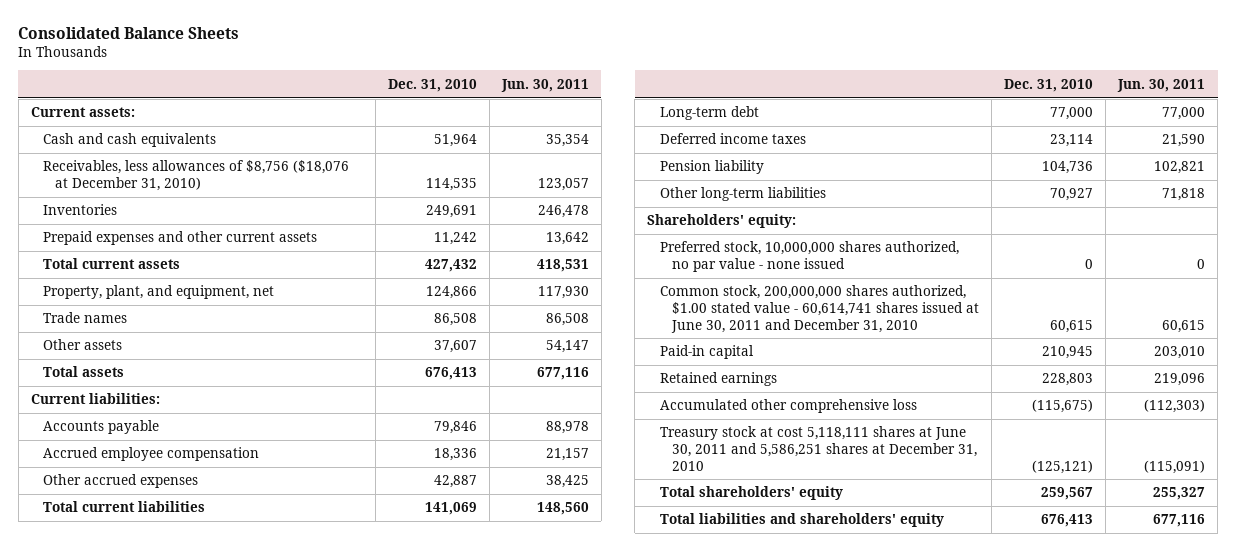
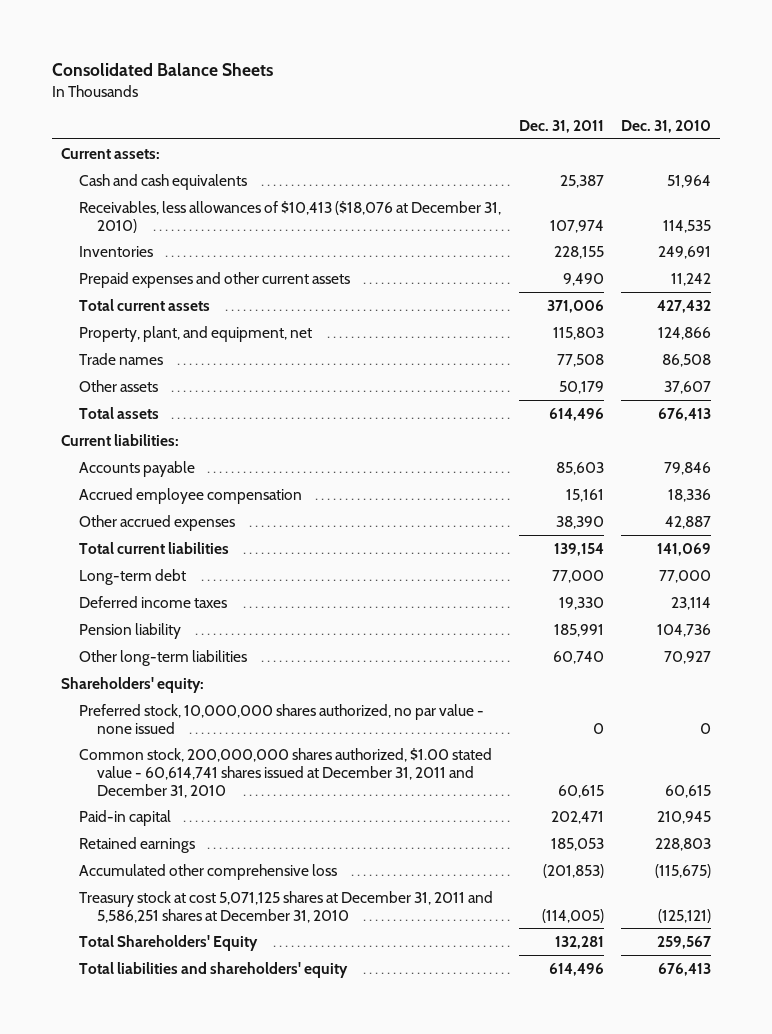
- | Dec. 31, 2010 | Jun. 30, 2011
+ | Dec. 31, 2011 | Dec. 31, 2010
- Receivables, less allowances of $8,756 ($18,076 at December 31, 2010) | 114,535 | 123,057
+ Receivables, less allowances of $10,413 ($18,076 at December 31, 2010) | 107,974 | 114,535
- Common stock, 200,000,000 shares authorized, $1.00 stated value - 60,614,741 shares issued at June 30, 2011 and December 31, 2010 | 60,615 | 60,615
+ Common stock, 200,000,000 shares authorized, $1.00 stated value - 60,614,741 shares issued at December 31, 2011 and December 31, 2010 | 60,615 | 60,615
- Treasury stock at cost 5,118,111 shares at June 30, 2011 and 5,586,251 shares at December 31, 2010 | (125,121) | (115,091)
- Total shareholders' equity | 259,567 | 255,327
+ Treasury stock at cost 5,071,125 shares at December 31, 2011 and 5,586,251 shares at December 31, 2010 | (114,005) | (125,121)
+ Total Shareholders' Equity | 132,281 | 259,567

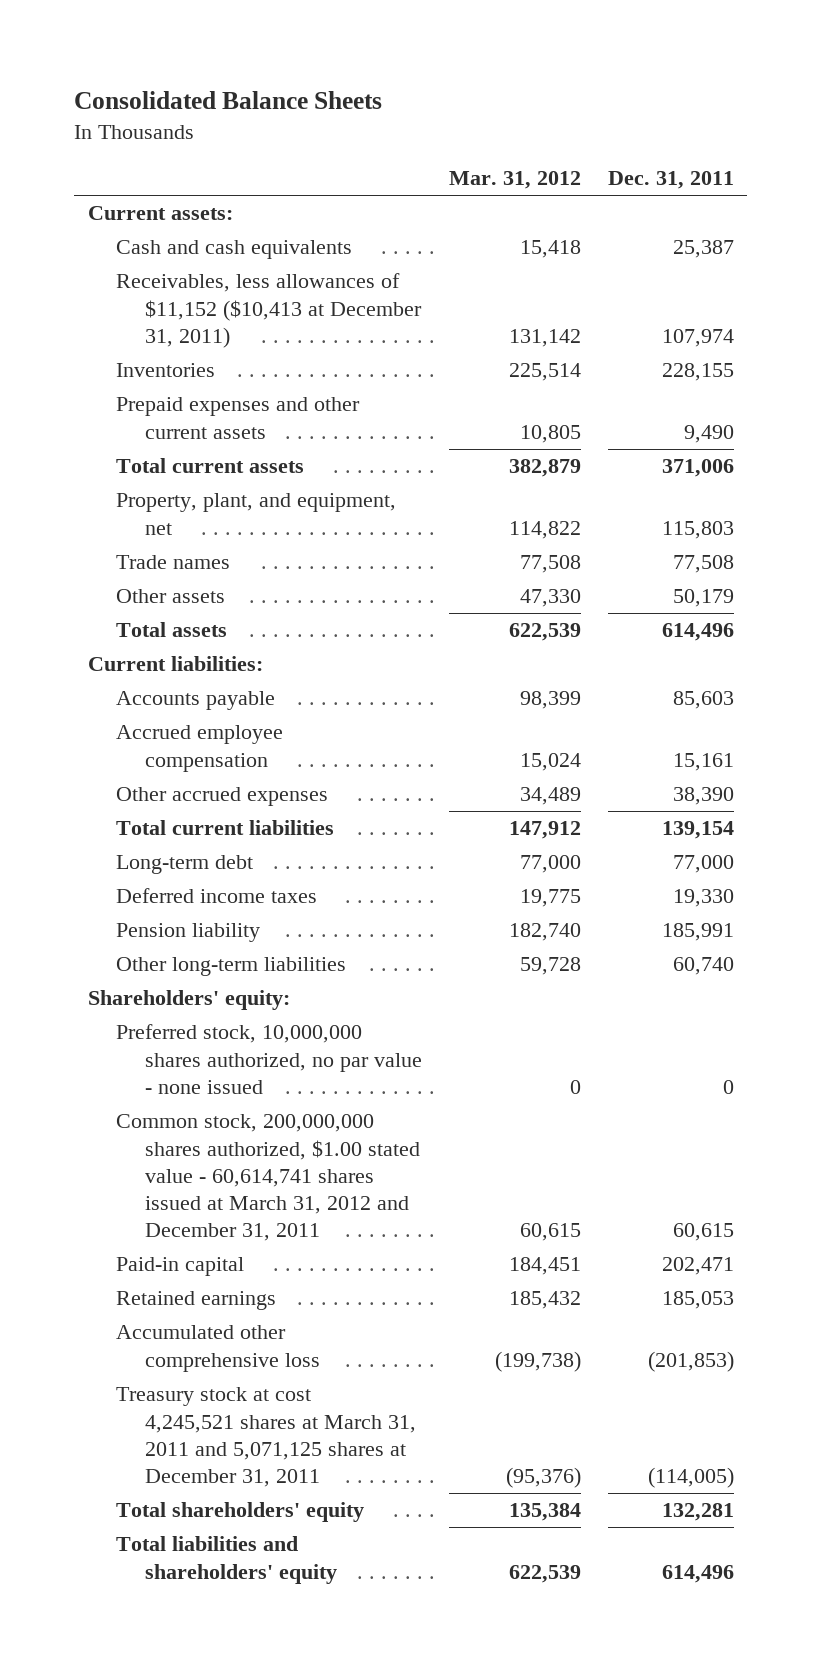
- | Dec. 31, 2011 | Dec. 31, 2010
+ | Mar. 31, 2012 | Dec. 31, 2011
- Receivables, less allowances of $10,413 ($18,076 at December 31, 2010) | 107,974 | 114,535
+ Receivables, less allowances of $11,152 ($10,413 at December 31, 2011) | 131,142 | 107,974
- Common stock, 200,000,000 shares authorized, $1.00 stated value - 60,614,741 shares issued at December 31, 2011 and December 31, 2010 | 60,615 | 60,615
+ Common stock, 200,000,000 shares authorized, $1.00 stated value - 60,614,741 shares issued at March 31, 2012 and December 31, 2011 | 60,615 | 60,615
- Treasury stock at cost 5,071,125 shares at December 31, 2011 and 5,586,251 shares at December 31, 2010 | (114,005) | (125,121)
- Total Shareholders' Equity | 132,281 | 259,567
+ Treasury stock at cost 4,245,521 shares at March 31, 2011 and 5,071,125 shares at December 31, 2011 | (95,376) | (114,005)
+ Total shareholders' equity | 135,384 | 132,281

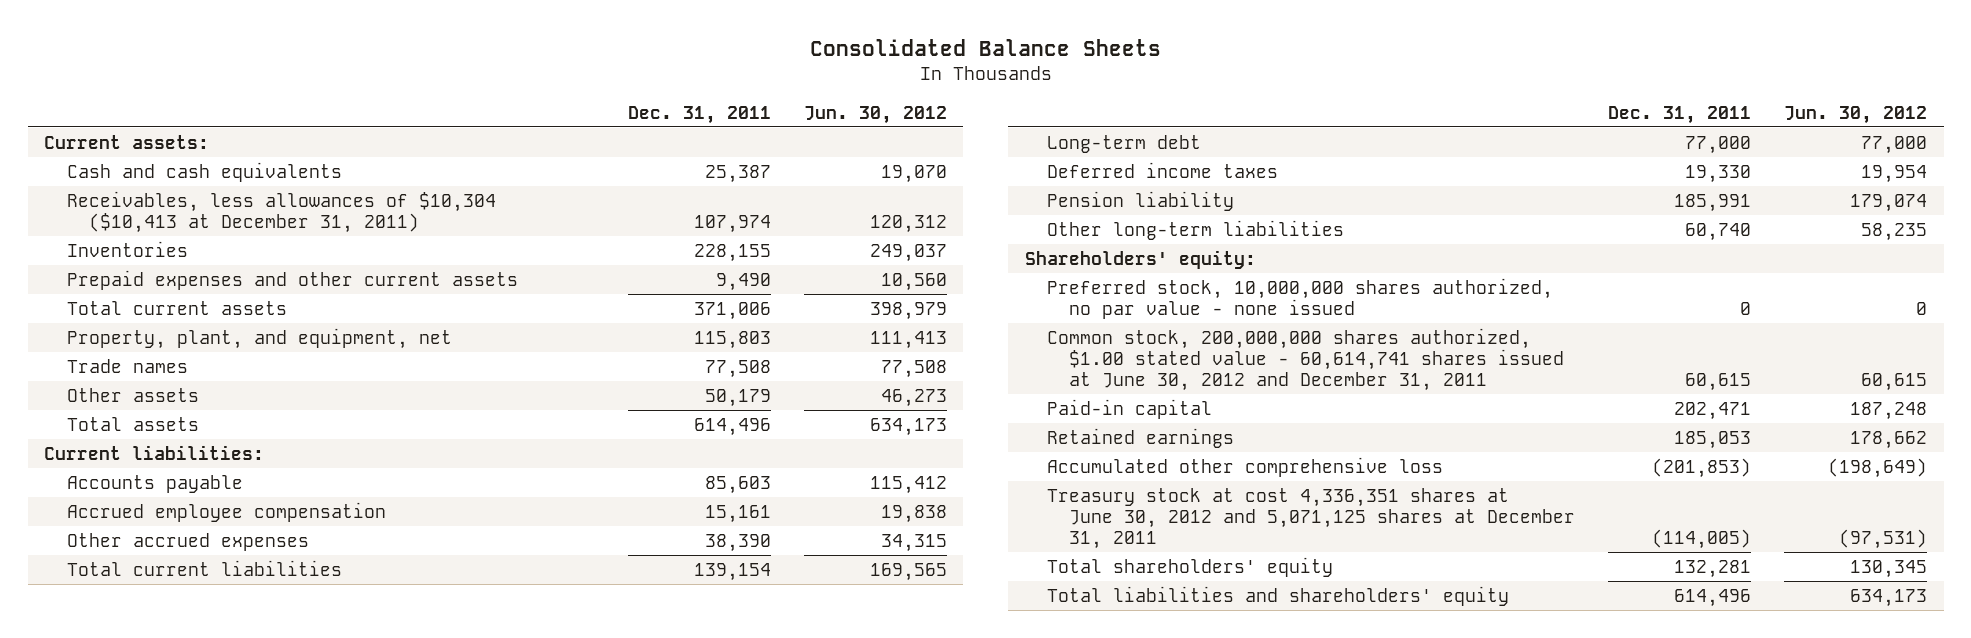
- | Mar. 31, 2012 | Dec. 31, 2011
+ | Dec. 31, 2011 | Jun. 30, 2012
- Receivables, less allowances of $11,152 ($10,413 at December 31, 2011) | 131,142 | 107,974
+ Receivables, less allowances of $10,304 ($10,413 at December 31, 2011) | 107,974 | 120,312
- Common stock, 200,000,000 shares authorized, $1.00 stated value - 60,614,741 shares issued at March 31, 2012 and December 31, 2011 | 60,615 | 60,615
+ Common stock, 200,000,000 shares authorized, $1.00 stated value - 60,614,741 shares issued at June 30, 2012 and December 31, 2011 | 60,615 | 60,615
- Treasury stock at cost 4,245,521 shares at March 31, 2011 and 5,071,125 shares at December 31, 2011 | (95,376) | (114,005)
+ Treasury stock at cost 4,336,351 shares at June 30, 2012 and 5,071,125 shares at December 31, 2011 | (114,005) | (97,531)

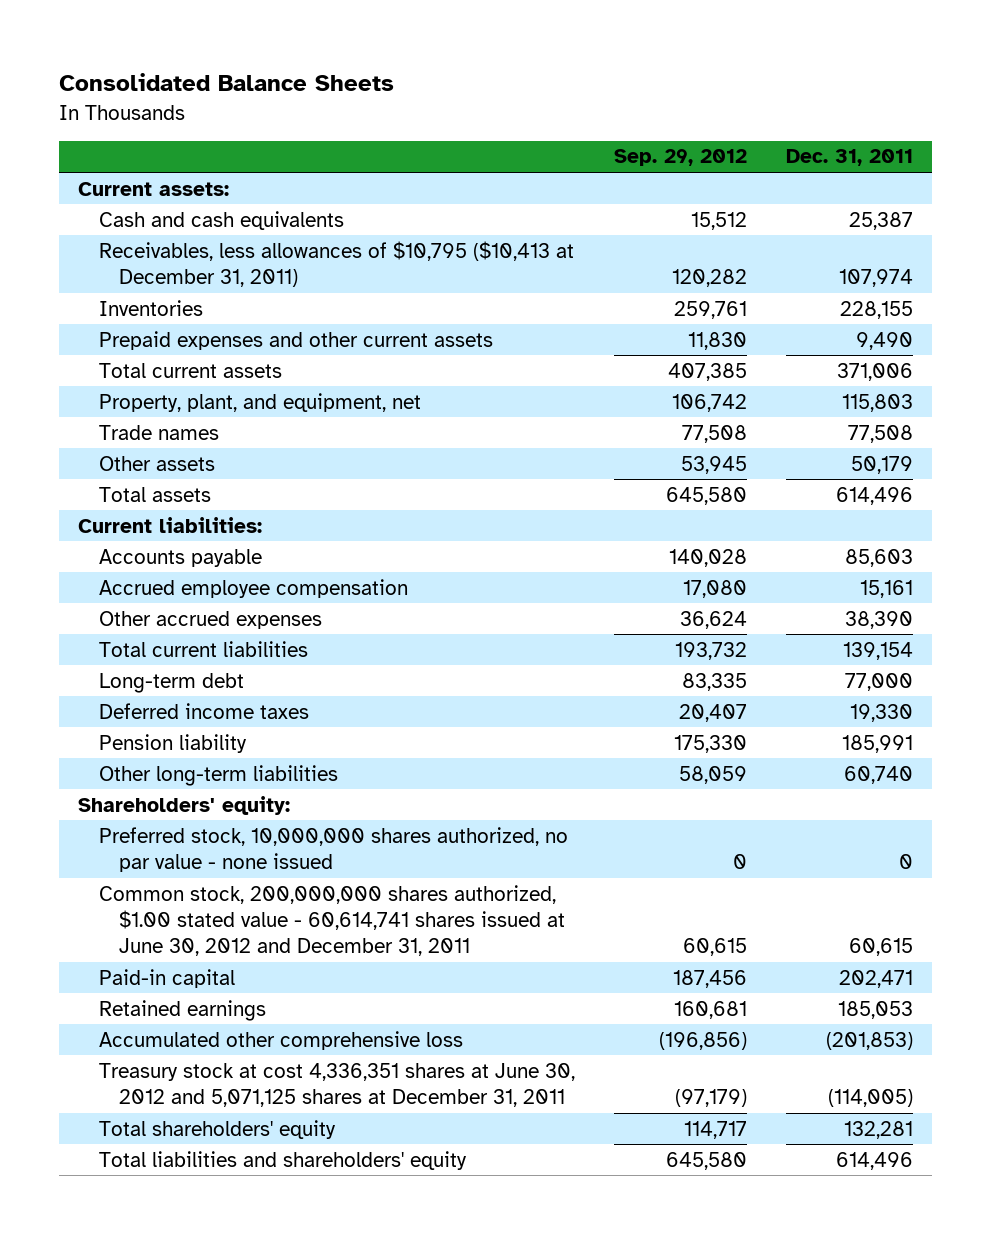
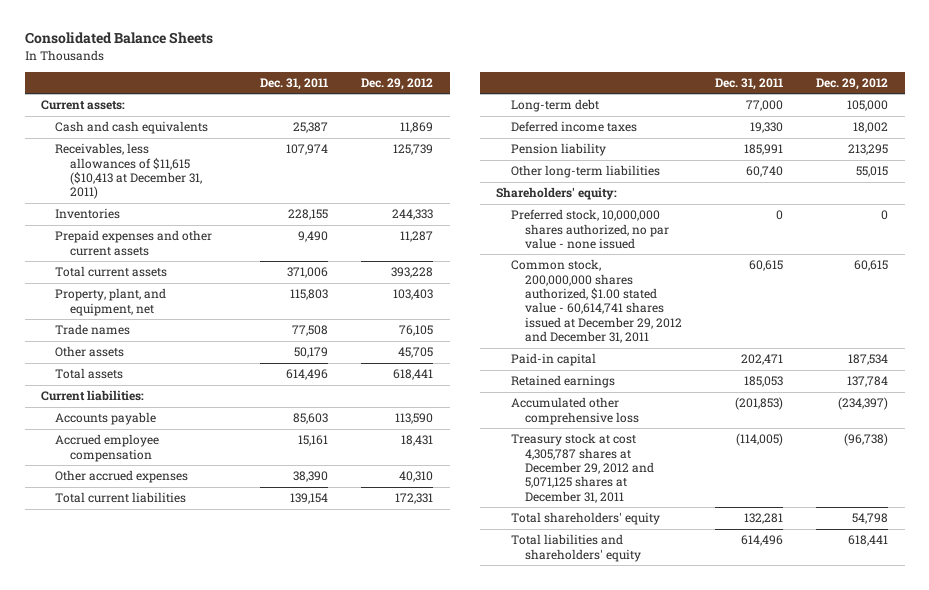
- | Sep. 29, 2012 | Dec. 31, 2011
+ | Dec. 31, 2011 | Dec. 29, 2012
- Receivables, less allowances of $10,795 ($10,413 at December 31, 2011) | 120,282 | 107,974
+ Receivables, less allowances of $11,615 ($10,413 at December 31, 2011) | 107,974 | 125,739
- Common stock, 200,000,000 shares authorized, $1.00 stated value - 60,614,741 shares issued at June 30, 2012 and December 31, 2011 | 60,615 | 60,615
+ Common stock, 200,000,000 shares authorized, $1.00 stated value - 60,614,741 shares issued at December 29, 2012 and December 31, 2011 | 60,615 | 60,615
- Treasury stock at cost 4,336,351 shares at June 30, 2012 and 5,071,125 shares at December 31, 2011 | (97,179) | (114,005)
+ Treasury stock at cost 4,305,787 shares at December 29, 2012 and 5,071,125 shares at December 31, 2011 | (114,005) | (96,738)

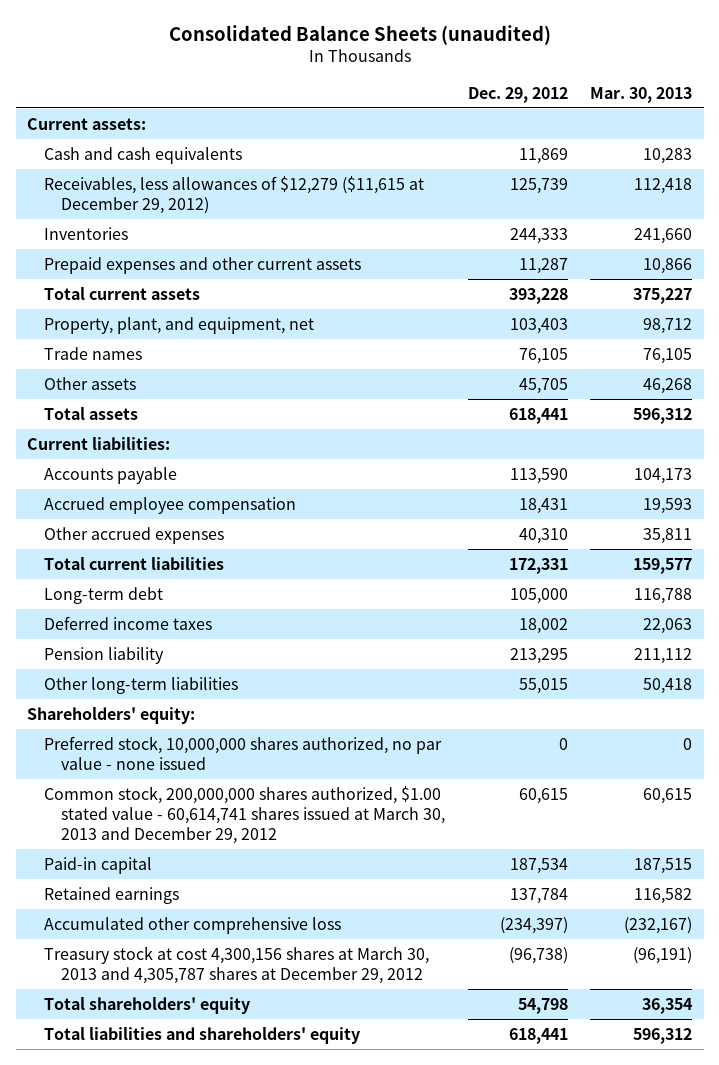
- Consolidated Balance Sheets
+ Consolidated Balance Sheets (unaudited)
- | Dec. 31, 2011 | Dec. 29, 2012
+ | Dec. 29, 2012 | Mar. 30, 2013
- Receivables, less allowances of $11,615 ($10,413 at December 31, 2011) | 107,974 | 125,739
+ Receivables, less allowances of $12,279 ($11,615 at December 29, 2012) | 125,739 | 112,418
- Common stock, 200,000,000 shares authorized, $1.00 stated value - 60,614,741 shares issued at December 29, 2012 and December 31, 2011 | 60,615 | 60,615
+ Common stock, 200,000,000 shares authorized, $1.00 stated value - 60,614,741 shares issued at March 30, 2013 and December 29, 2012 | 60,615 | 60,615
- Treasury stock at cost 4,305,787 shares at December 29, 2012 and 5,071,125 shares at December 31, 2011 | (114,005) | (96,738)
+ Treasury stock at cost 4,300,156 shares at March 30, 2013 and 4,305,787 shares at December 29, 2012 | (96,738) | (96,191)

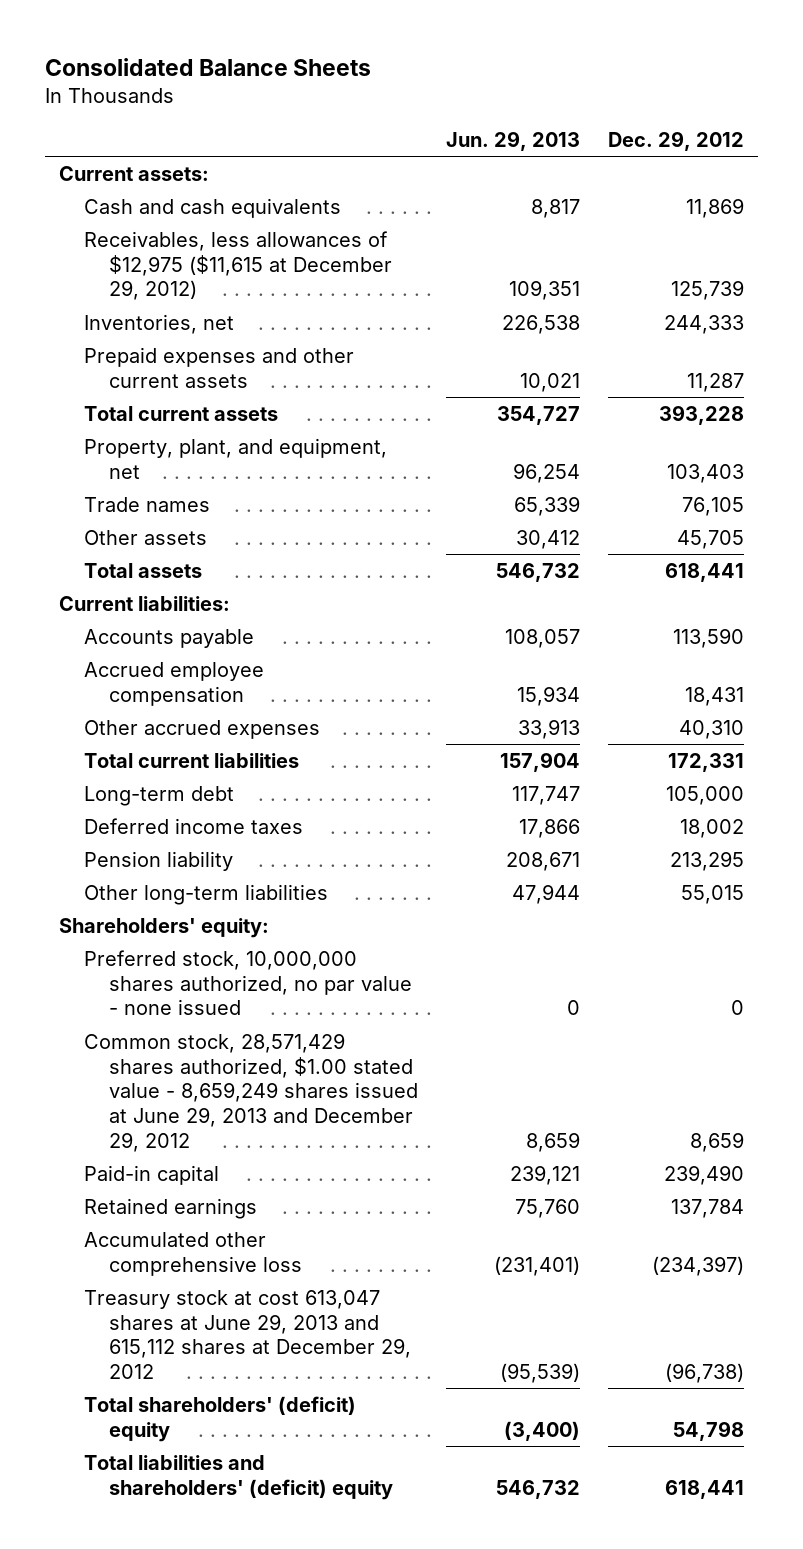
- Consolidated Balance Sheets (unaudited)
+ Consolidated Balance Sheets
- | Dec. 29, 2012 | Mar. 30, 2013
+ | Jun. 29, 2013 | Dec. 29, 2012
- Receivables, less allowances of $12,279 ($11,615 at December 29, 2012) | 125,739 | 112,418
- Inventories | 244,333 | 241,660
+ Receivables, less allowances of $12,975 ($11,615 at December 29, 2012) | 109,351 | 125,739
+ Inventories, net | 226,538 | 244,333
- Common stock, 200,000,000 shares authorized, $1.00 stated value - 60,614,741 shares issued at March 30, 2013 and December 29, 2012 | 60,615 | 60,615
- Paid-in capital | 187,534 | 187,515
+ Common stock, 28,571,429 shares authorized, $1.00 stated value - 8,659,249 shares issued at June 29, 2013 and December 29, 2012 | 8,659 | 8,659
+ Paid-in capital | 239,121 | 239,490
- Treasury stock at cost 4,300,156 shares at March 30, 2013 and 4,305,787 shares at December 29, 2012 | (96,738) | (96,191)
- Total shareholders' equity | 54,798 | 36,354
- Total liabilities and shareholders' equity | 618,441 | 596,312
+ Treasury stock at cost 613,047 shares at June 29, 2013 and 615,112 shares at December 29, 2012 | (95,539) | (96,738)
+ Total shareholders' (deficit) equity | (3,400) | 54,798
+ Total liabilities and shareholders' (deficit) equity | 546,732 | 618,441

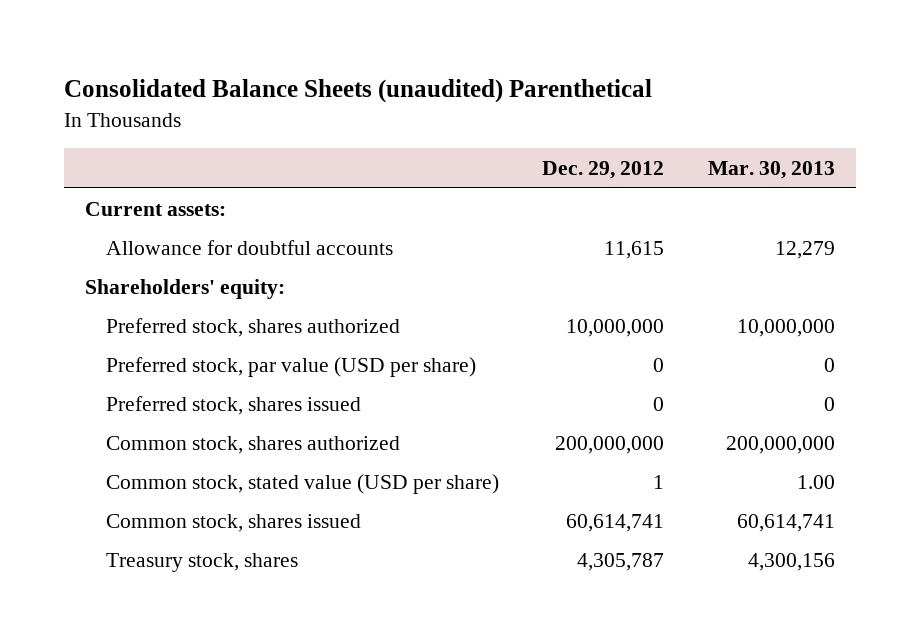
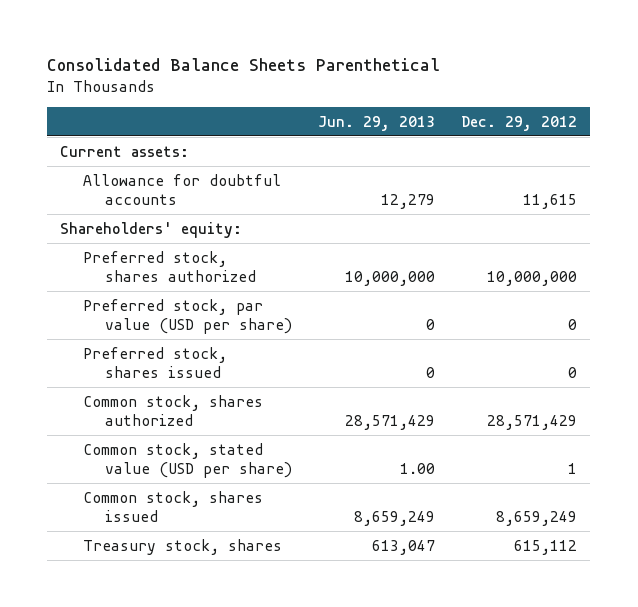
- Consolidated Balance Sheets (unaudited) Parenthetical
+ Consolidated Balance Sheets Parenthetical
- | Dec. 29, 2012 | Mar. 30, 2013
+ | Jun. 29, 2013 | Dec. 29, 2012
- Common stock, shares authorized | 200,000,000 | 200,000,000
+ Common stock, shares authorized | 28,571,429 | 28,571,429
- Common stock, shares issued | 60,614,741 | 60,614,741
- Treasury stock, shares | 4,305,787 | 4,300,156
+ Common stock, shares issued | 8,659,249 | 8,659,249
+ Treasury stock, shares | 613,047 | 615,112

